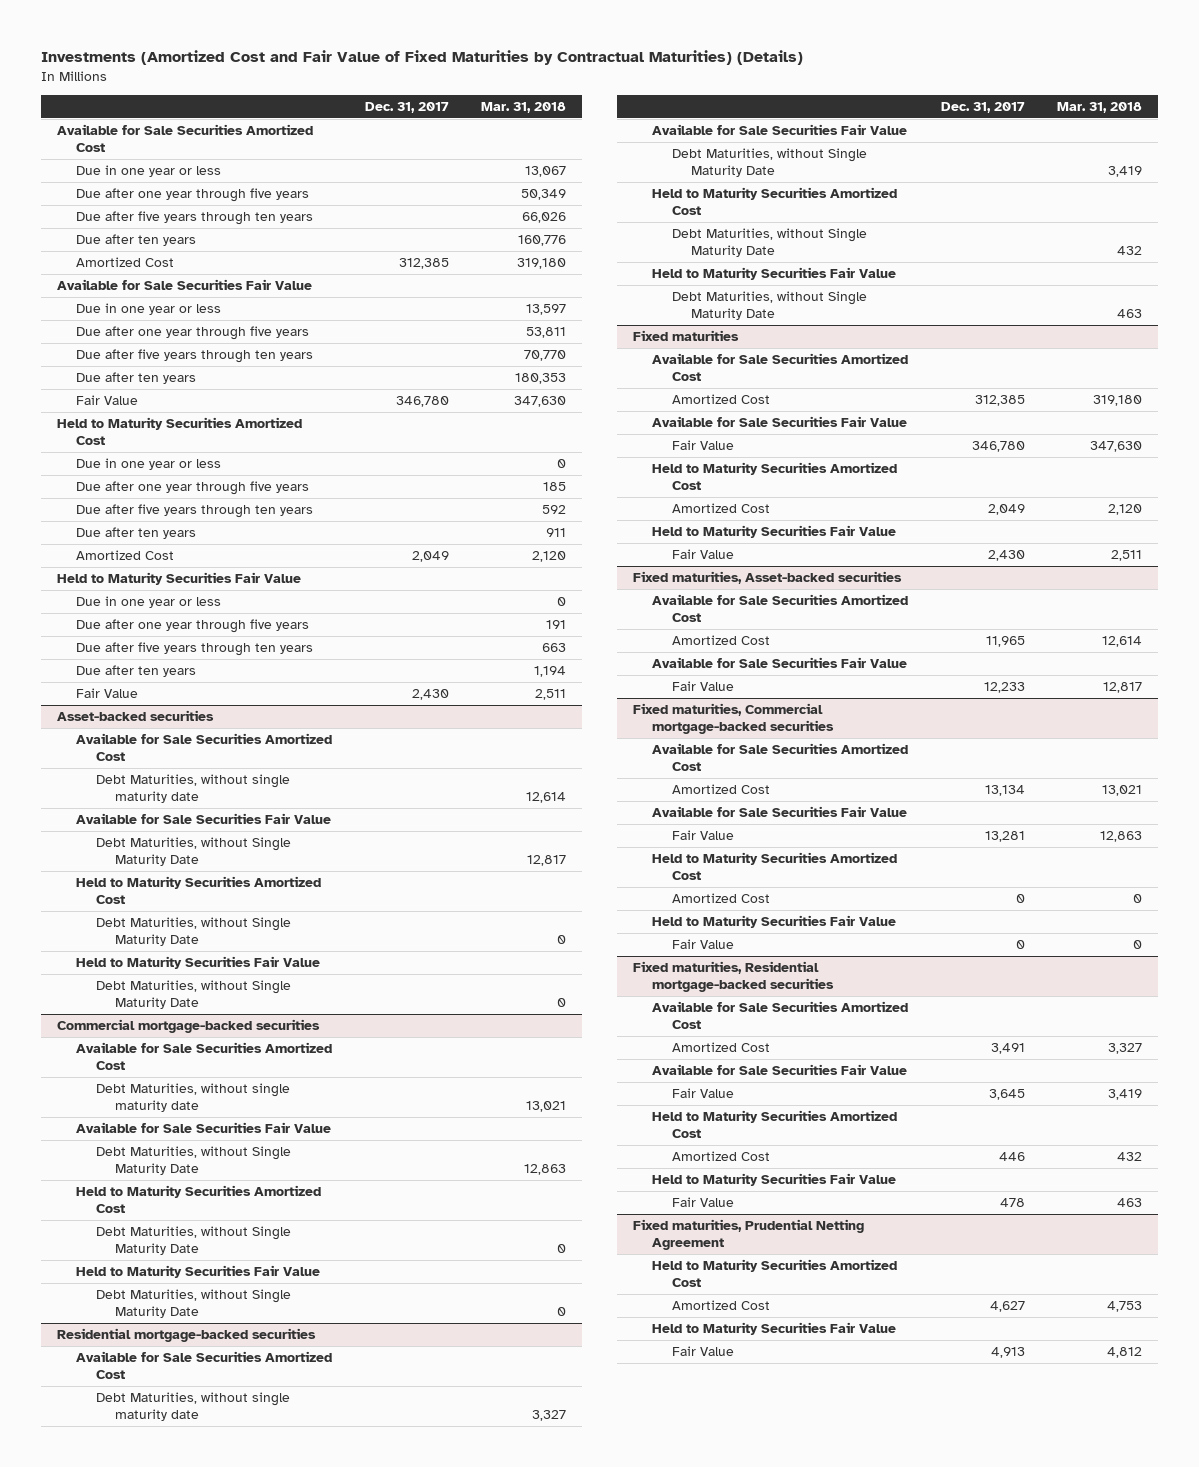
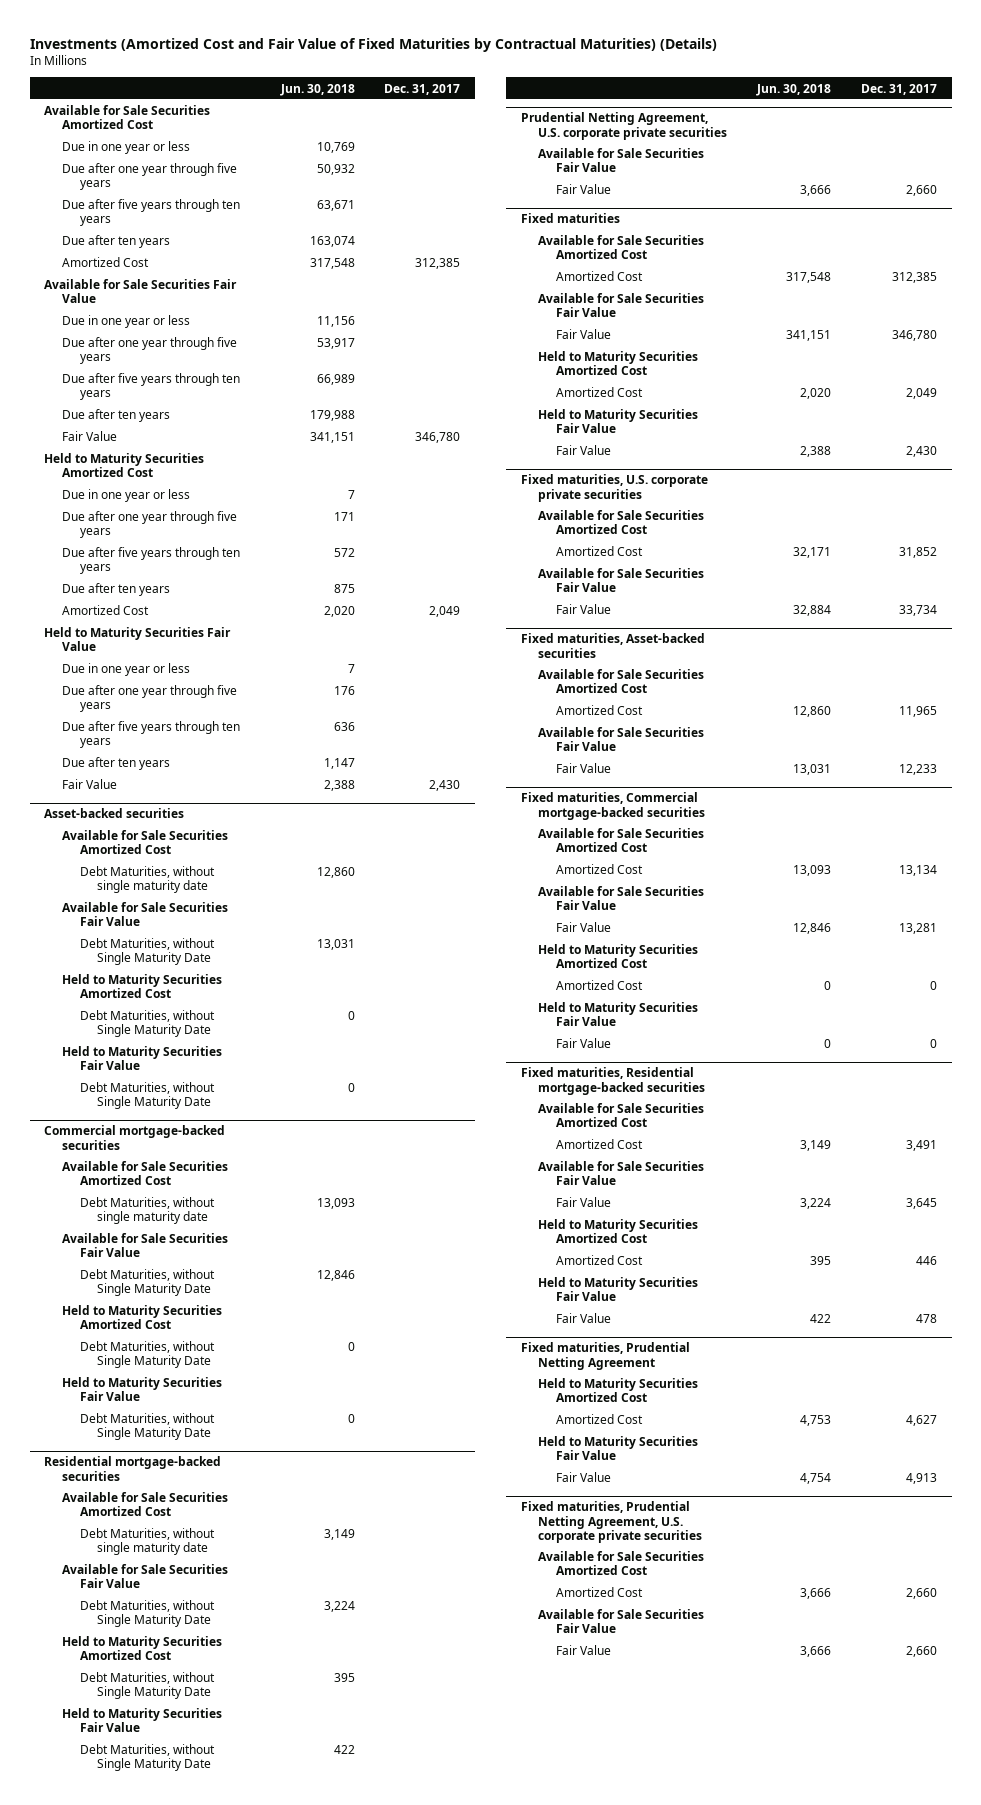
- | Dec. 31, 2017 | Mar. 31, 2018
+ | Jun. 30, 2018 | Dec. 31, 2017
+ Prudential Netting Agreement, U.S. corporate private securities
+ Available for Sale Securities Fair Value
+ Fair Value | 3,666 | 2,660
+ Fixed maturities, U.S. corporate private securities
+ Available for Sale Securities Amortized Cost
+ Amortized Cost | 32,171 | 31,852
+ Available for Sale Securities Fair Value
+ Fair Value | 32,884 | 33,734
+ Fixed maturities, Prudential Netting Agreement, U.S. corporate private securities
+ Available for Sale Securities Amortized Cost
+ Amortized Cost | 3,666 | 2,660
+ Available for Sale Securities Fair Value
+ Fair Value | 3,666 | 2,660

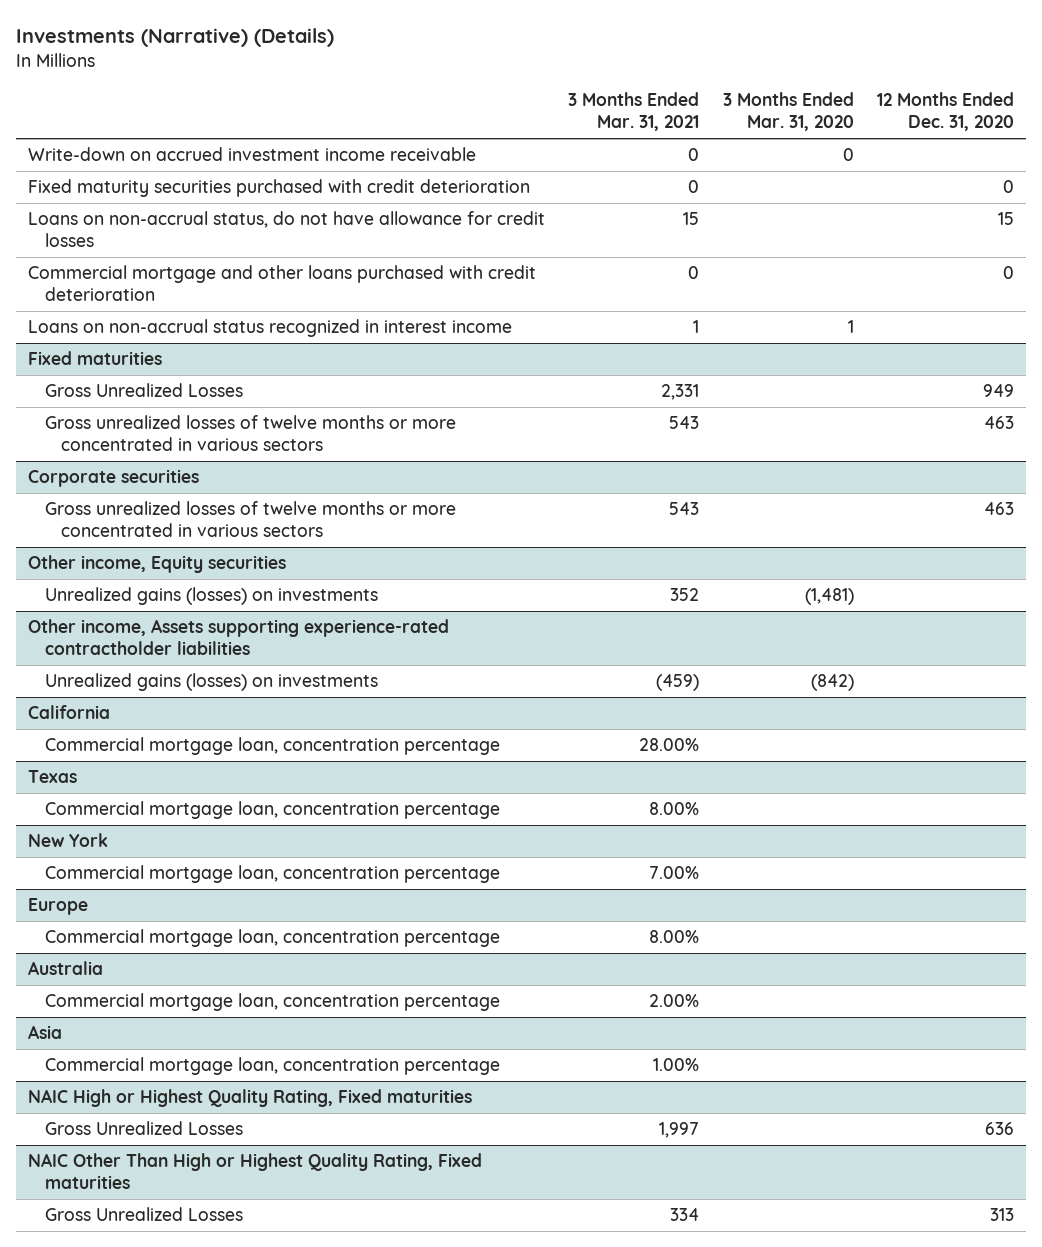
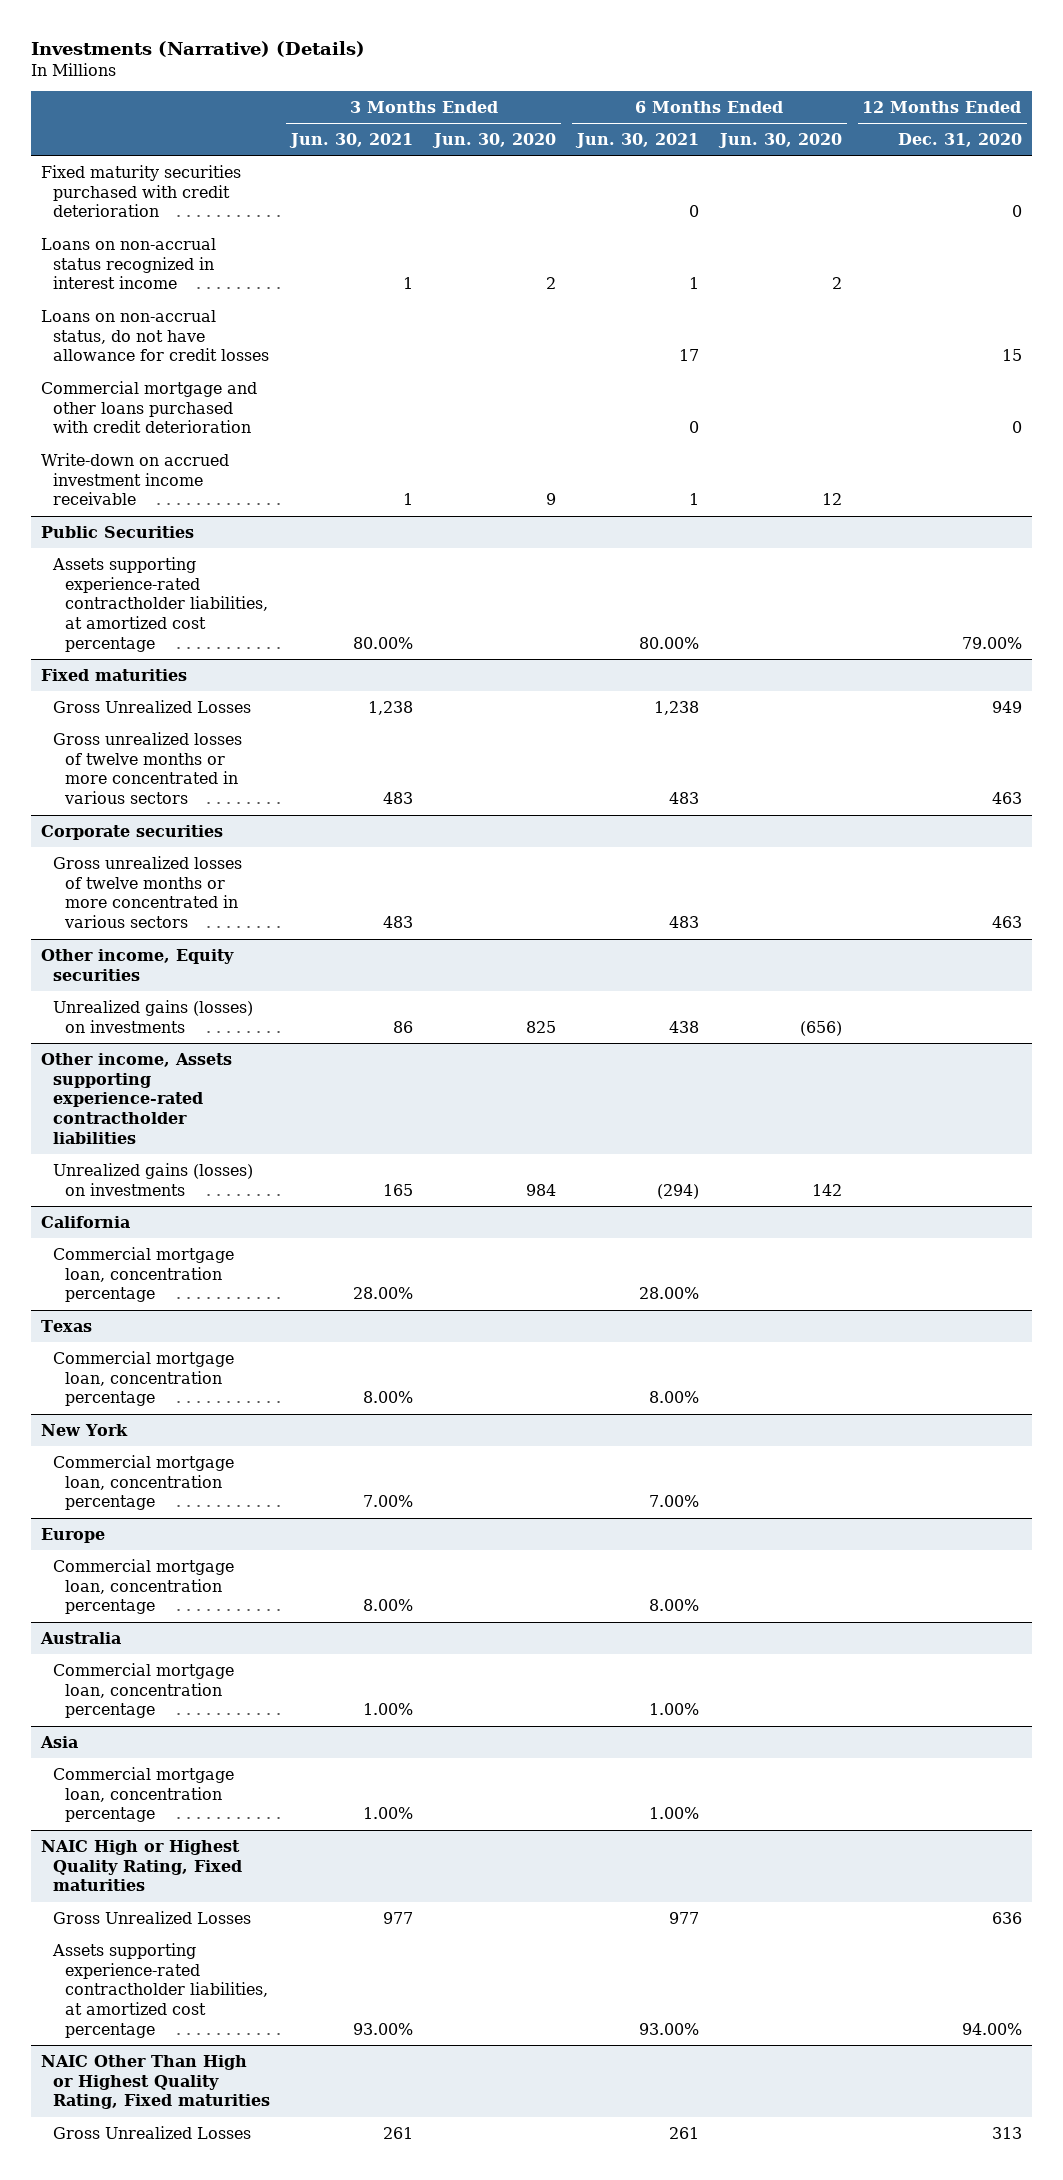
- | 3 Months Ended Mar. 31, 2021 | 3 Months Ended Mar. 31, 2020 | 12 Months Ended Dec. 31, 2020
+ | 3 Months Ended Jun. 30, 2021 | 3 Months Ended Jun. 30, 2020 | 6 Months Ended Jun. 30, 2021 | 6 Months Ended Jun. 30, 2020 | 12 Months Ended Dec. 31, 2020
moved up: Loans on non-accrual status recognized in interest income | 1 | 2 | 1 | 2 |
moved down: Write-down on accrued investment income receivable | 1 | 9 | 1 | 12 |
+ Public Securities
+ Assets supporting experience-rated contractholder liabilities, at amortized cost percentage | 80.00% | | 80.00% | | 79.00%
@ NAIC High or Highest Quality Rating, Fixed maturities
+ Assets supporting experience-rated contractholder liabilities, at amortized cost percentage | 93.00% | | 93.00% | | 94.00%

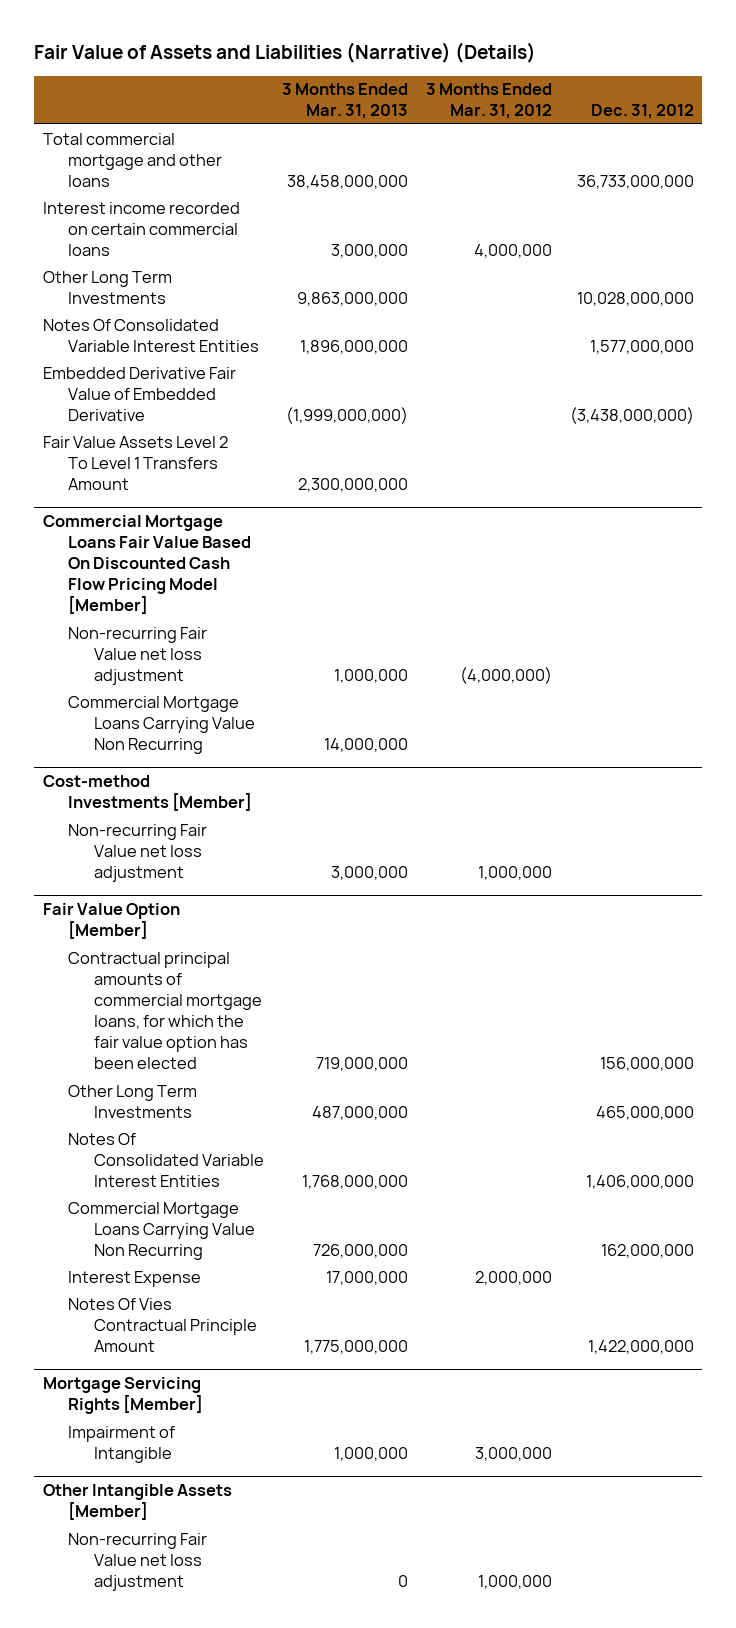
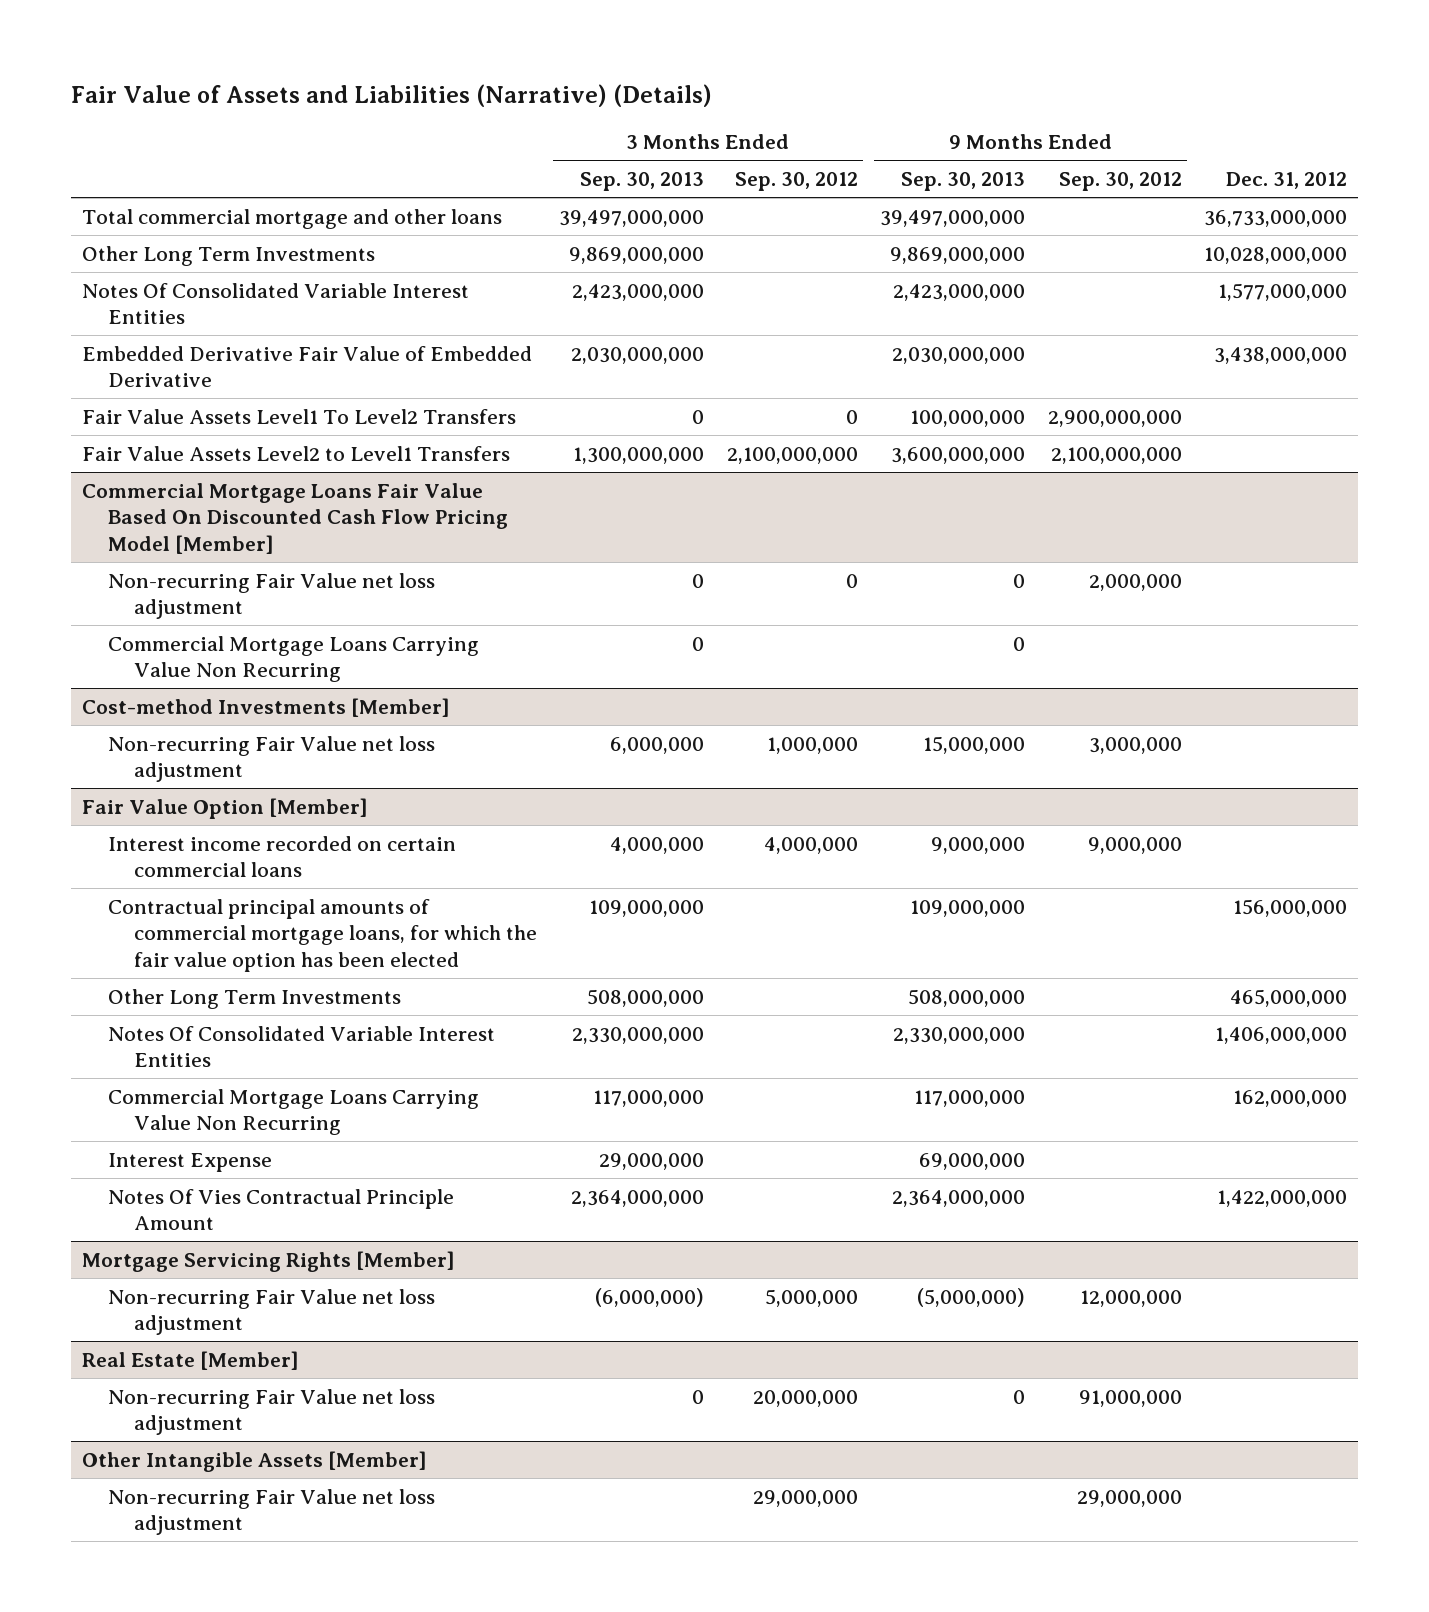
- | 3 Months Ended Mar. 31, 2013 | 3 Months Ended Mar. 31, 2012 | Dec. 31, 2012
+ | 3 Months Ended Sep. 30, 2013 | 3 Months Ended Sep. 30, 2012 | 9 Months Ended Sep. 30, 2013 | 9 Months Ended Sep. 30, 2012 | Dec. 31, 2012
- Interest income recorded on certain commercial loans | 3,000,000 | 4,000,000 |
- Embedded Derivative Fair Value of Embedded Derivative | (1,999,000,000) | | (3,438,000,000)
- Fair Value Assets Level 2 To Level 1 Transfers Amount | 2,300,000,000 | |
+ Embedded Derivative Fair Value of Embedded Derivative | 2,030,000,000 | | 2,030,000,000 | | 3,438,000,000
+ Fair Value Assets Level1 To Level2 Transfers | 0 | 0 | 100,000,000 | 2,900,000,000 |
+ Fair Value Assets Level2 to Level1 Transfers | 1,300,000,000 | 2,100,000,000 | 3,600,000,000 | 2,100,000,000 |
@ Fair Value Option [Member]
+ Interest income recorded on certain commercial loans | 4,000,000 | 4,000,000 | 9,000,000 | 9,000,000 |
@ Mortgage Servicing Rights [Member]
- Impairment of Intangible | 1,000,000 | 3,000,000 |
+ Non-recurring Fair Value net loss adjustment | (6,000,000) | 5,000,000 | (5,000,000) | 12,000,000 |
+ Real Estate [Member]
+ Non-recurring Fair Value net loss adjustment | 0 | 20,000,000 | 0 | 91,000,000 |

